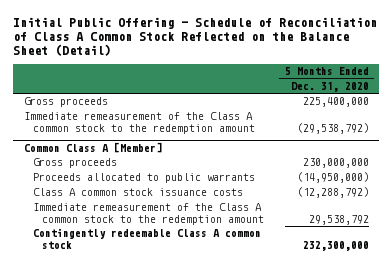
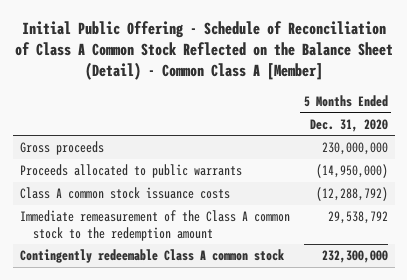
- Initial Public Offering - Schedule of Reconciliation of Class A Common Stock Reflected on the Balance Sheet (Detail)
+ Initial Public Offering - Schedule of Reconciliation of Class A Common Stock Reflected on the Balance Sheet (Detail) - Common Class A [Member]
- Gross proceeds | 225,400,000
- Immediate remeasurement of the Class A common stock to the redemption amount | (29,538,792)
- Common Class A [Member]

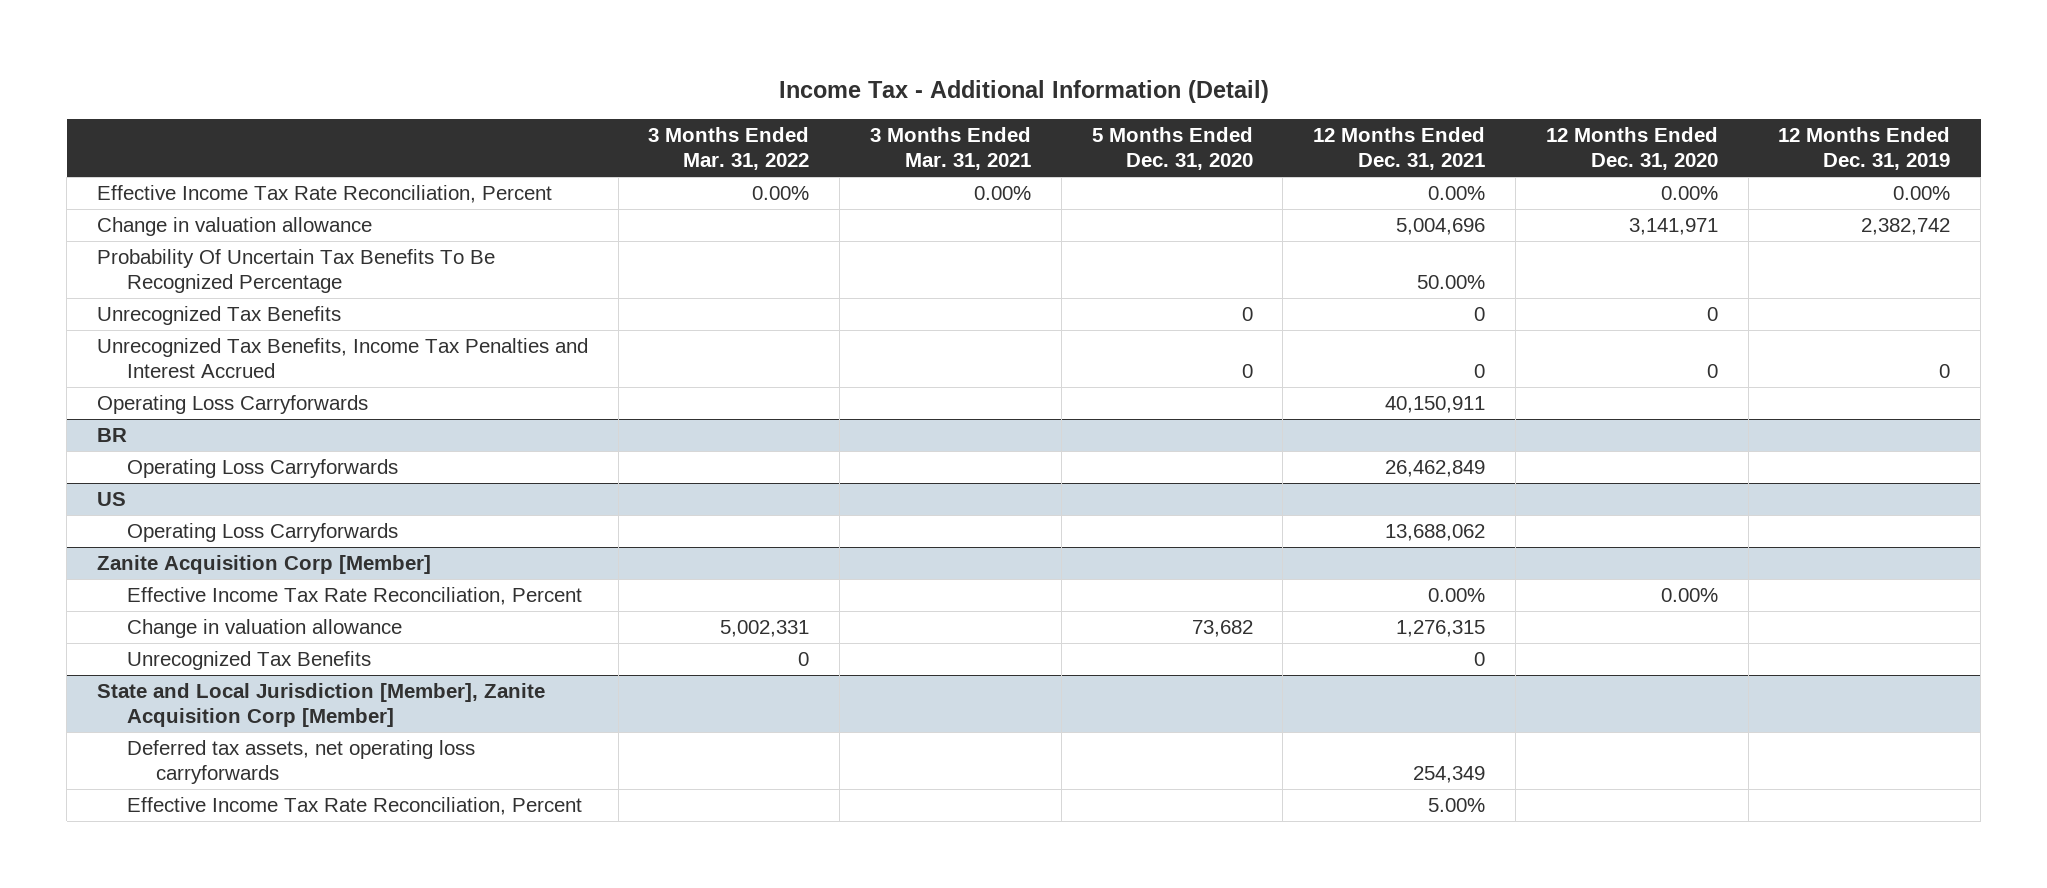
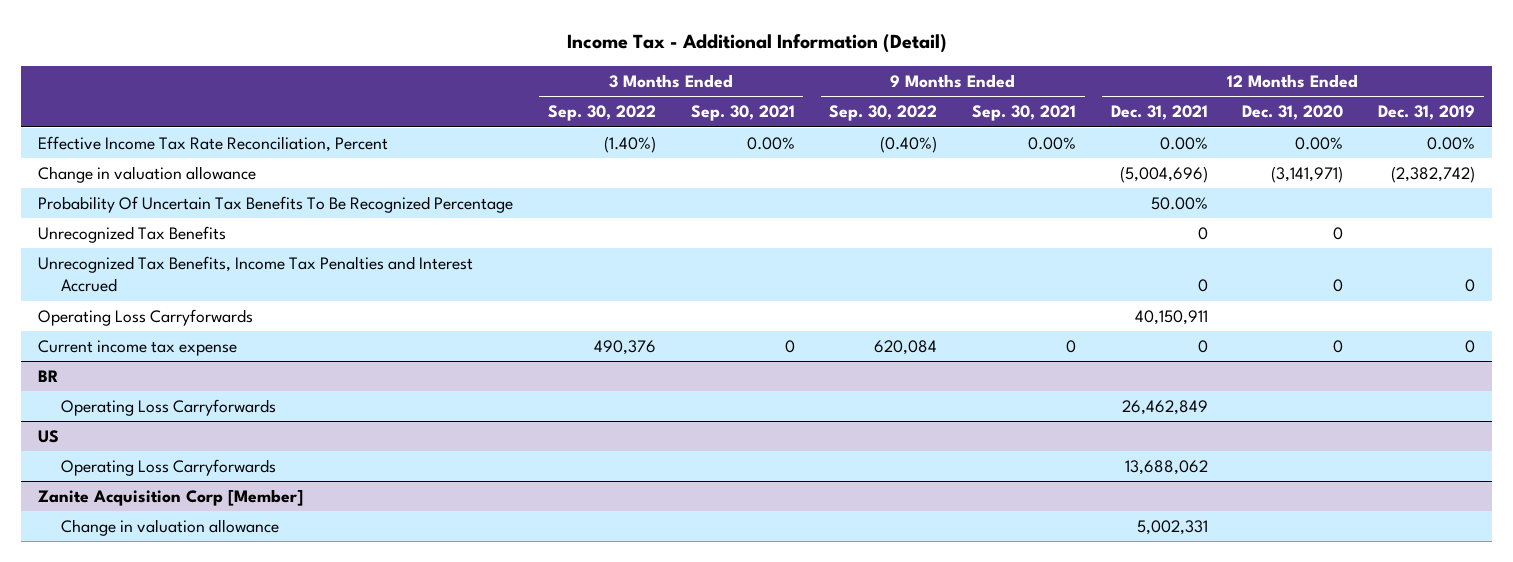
- | 3 Months Ended Mar. 31, 2022 | 3 Months Ended Mar. 31, 2021 | 5 Months Ended Dec. 31, 2020 | 12 Months Ended Dec. 31, 2021 | 12 Months Ended Dec. 31, 2020 | 12 Months Ended Dec. 31, 2019
+ | 3 Months Ended Sep. 30, 2022 | 3 Months Ended Sep. 30, 2021 | 9 Months Ended Sep. 30, 2022 | 9 Months Ended Sep. 30, 2021 | 12 Months Ended Dec. 31, 2021 | 12 Months Ended Dec. 31, 2020 | 12 Months Ended Dec. 31, 2019
- Change in valuation allowance | | | | 5,004,696 | 3,141,971 | 2,382,742
+ Change in valuation allowance | | | | | (5,004,696) | (3,141,971) | (2,382,742)
+ Current income tax expense | 490,376 | 0 | 620,084 | 0 | 0 | 0 | 0
@ Zanite Acquisition Corp [Member]
- Effective Income Tax Rate Reconciliation, Percent | | | | 0.00% | 0.00% |
- Change in valuation allowance | 5,002,331 | | 73,682 | 1,276,315 | |
- Unrecognized Tax Benefits | 0 | | | 0 | |
- State and Local Jurisdiction [Member], Zanite Acquisition Corp [Member]
- Deferred tax assets, net operating loss carryforwards | | | | 254,349 | |
- Effective Income Tax Rate Reconciliation, Percent | | | | 5.00% | |
@ Zanite Acquisition Corp [Member]
+ Change in valuation allowance | | | | | 5,002,331 | |

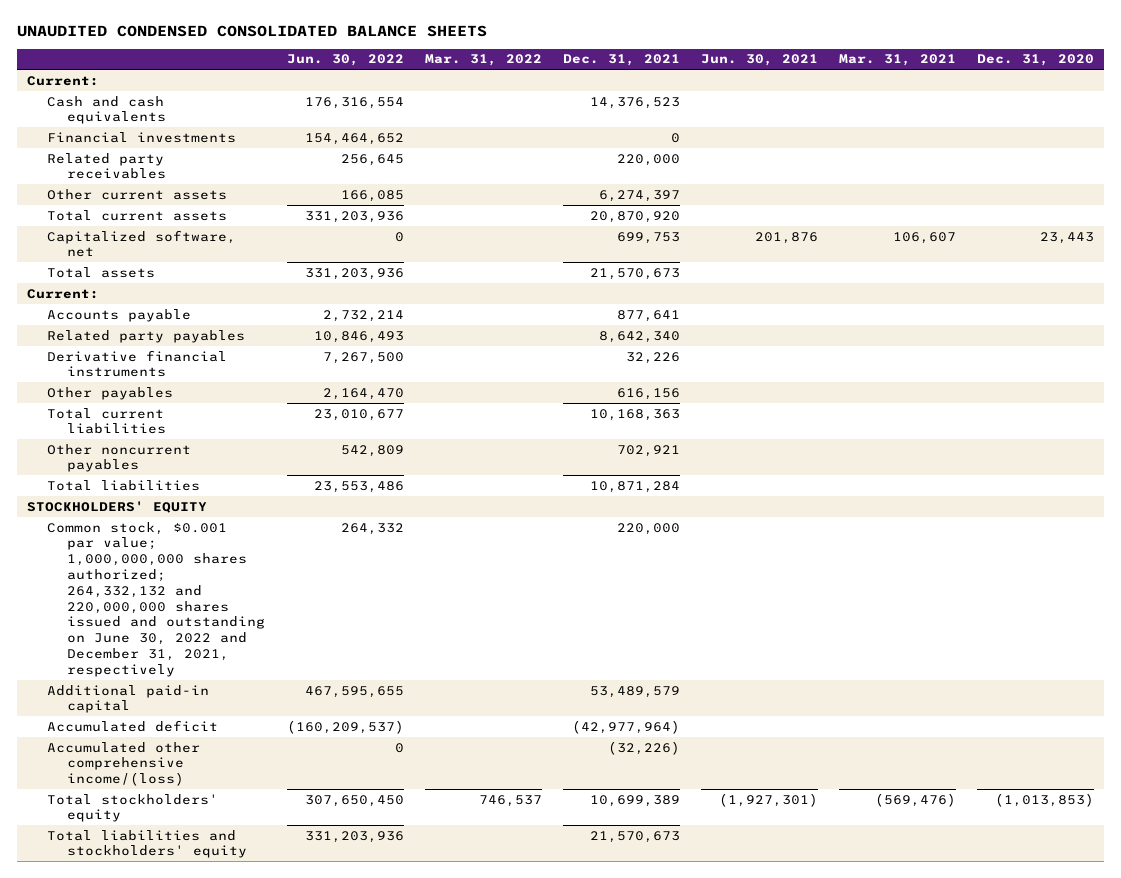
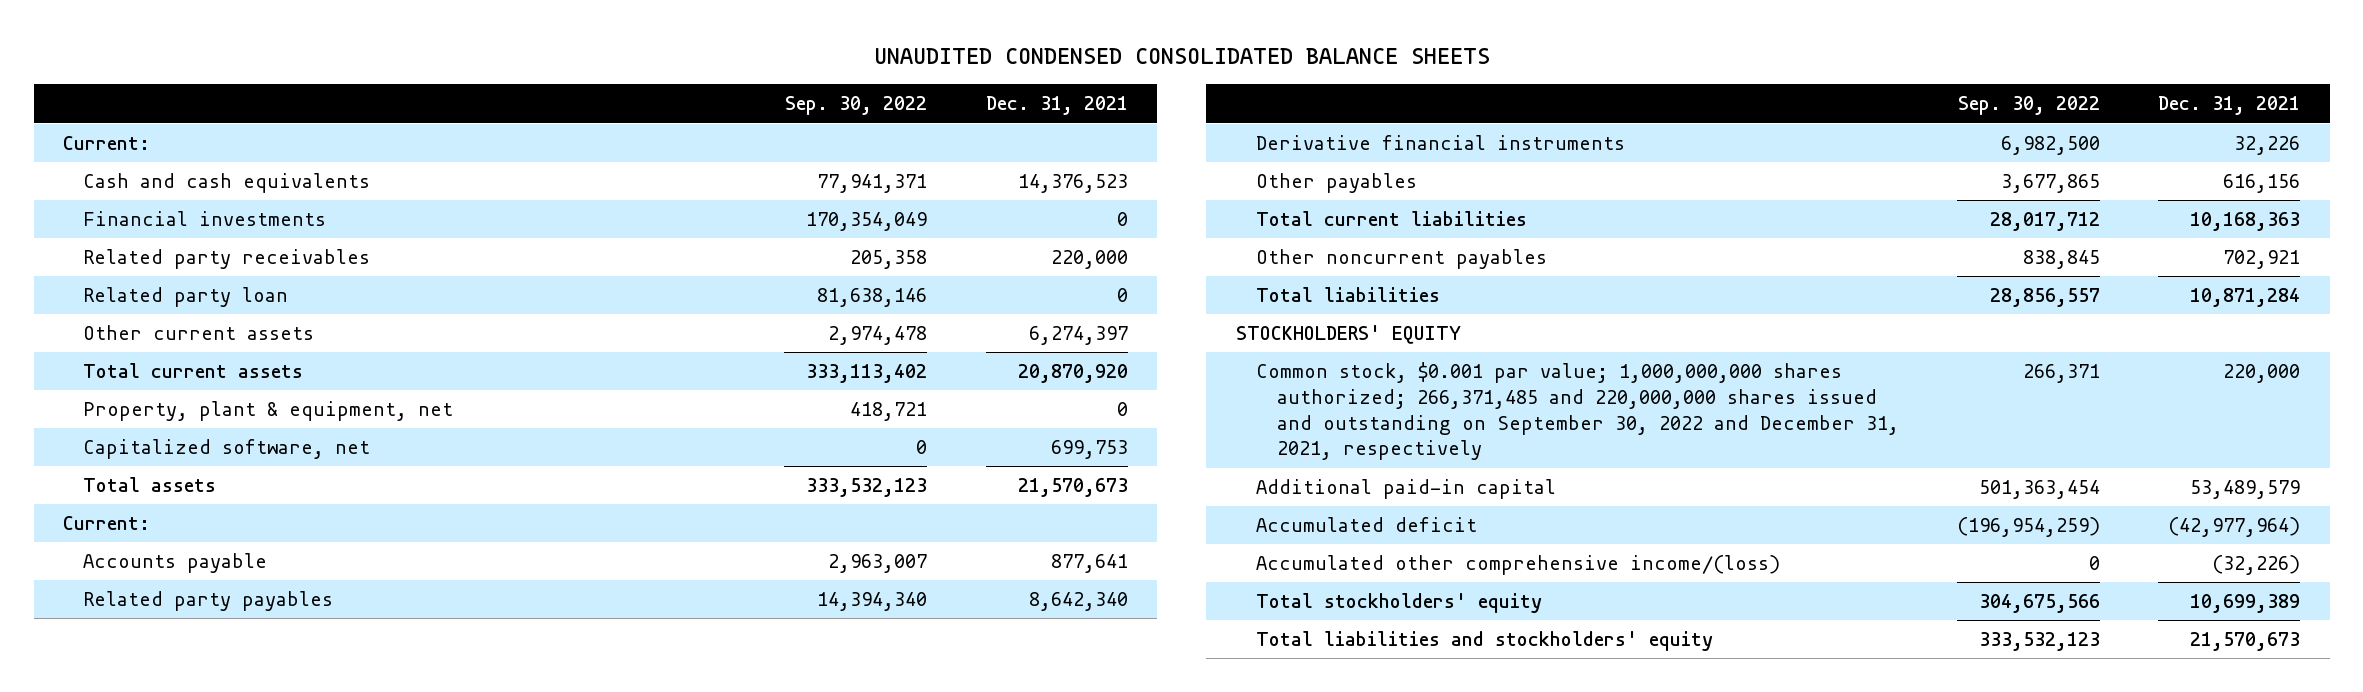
- | Jun. 30, 2022 | Mar. 31, 2022 | Dec. 31, 2021 | Jun. 30, 2021 | Mar. 31, 2021 | Dec. 31, 2020
+ | Sep. 30, 2022 | Dec. 31, 2021
+ Related party loan | 81,638,146 | 0
+ Property, plant & equipment, net | 418,721 | 0
- Common stock, $0.001 par value; 1,000,000,000 shares authorized; 264,332,132 and 220,000,000 shares issued and outstanding on June 30, 2022 and December 31, 2021, respectively | 264,332 | | 220,000 | | |
+ Common stock, $0.001 par value; 1,000,000,000 shares authorized; 266,371,485 and 220,000,000 shares issued and outstanding on September 30, 2022 and December 31, 2021, respectively | 266,371 | 220,000

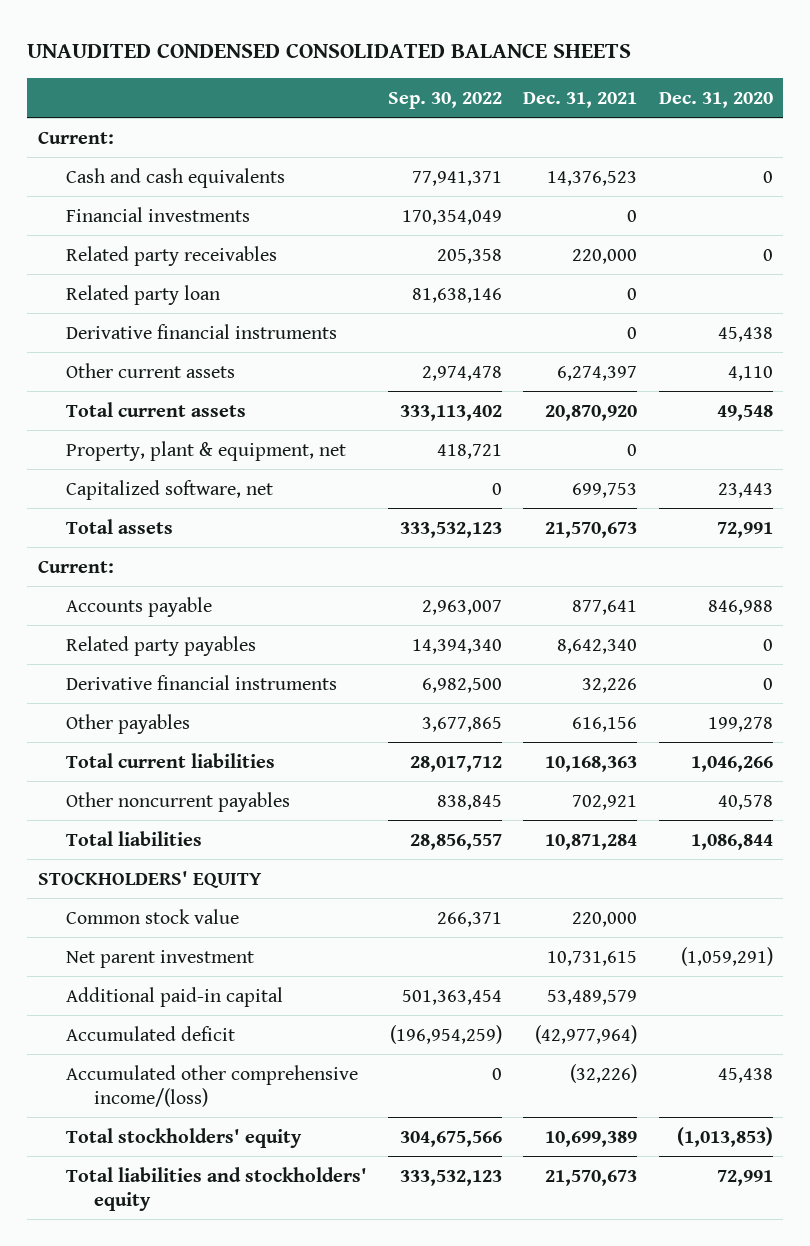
- | Sep. 30, 2022 | Dec. 31, 2021
+ | Sep. 30, 2022 | Dec. 31, 2021 | Dec. 31, 2020
+ Derivative financial instruments | | 0 | 45,438
- Common stock, $0.001 par value; 1,000,000,000 shares authorized; 266,371,485 and 220,000,000 shares issued and outstanding on September 30, 2022 and December 31, 2021, respectively | 266,371 | 220,000
+ Common stock value | 266,371 | 220,000 |
+ Net parent investment | | 10,731,615 | (1,059,291)

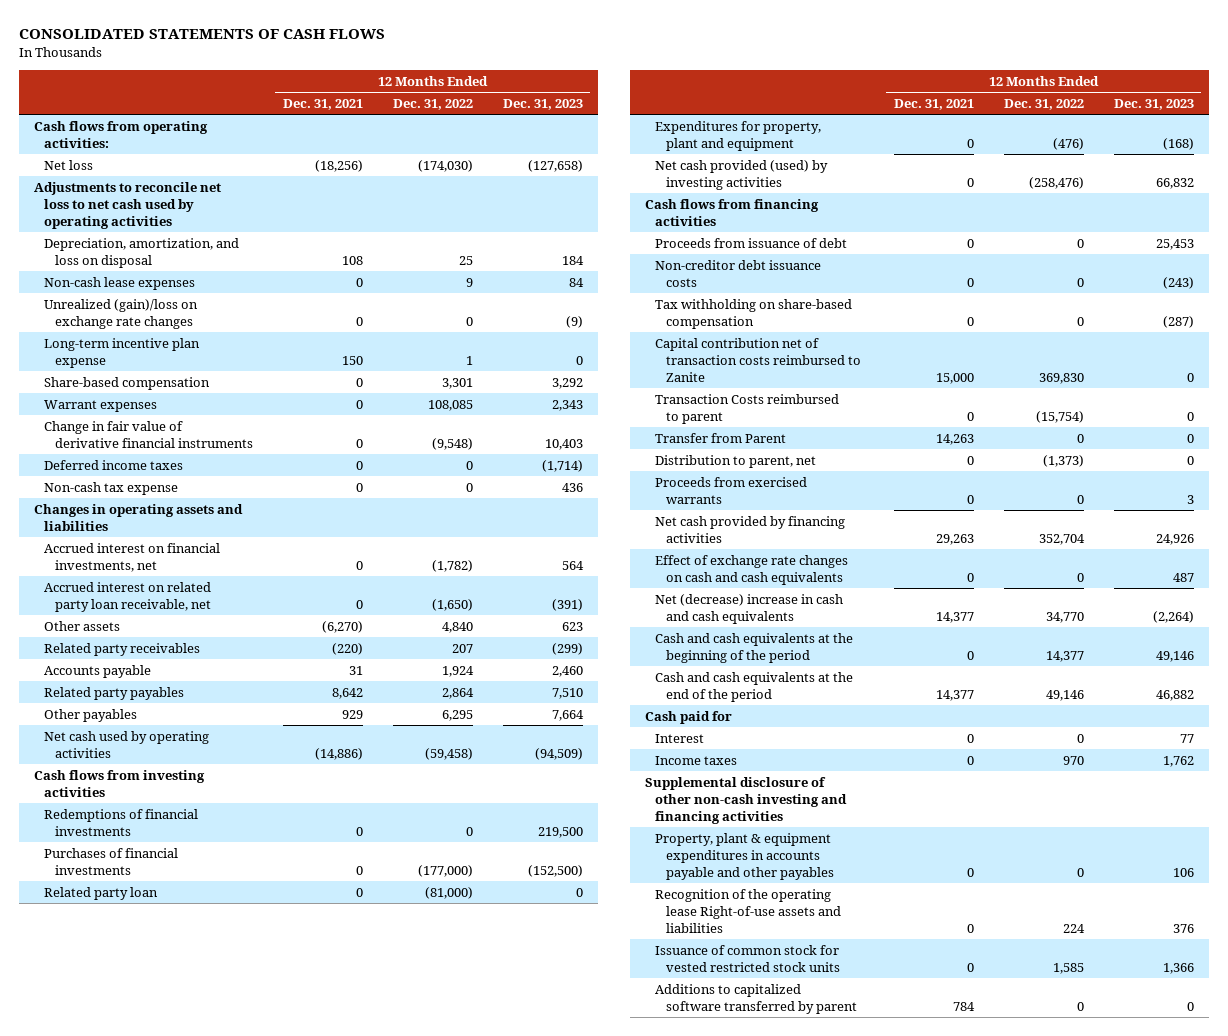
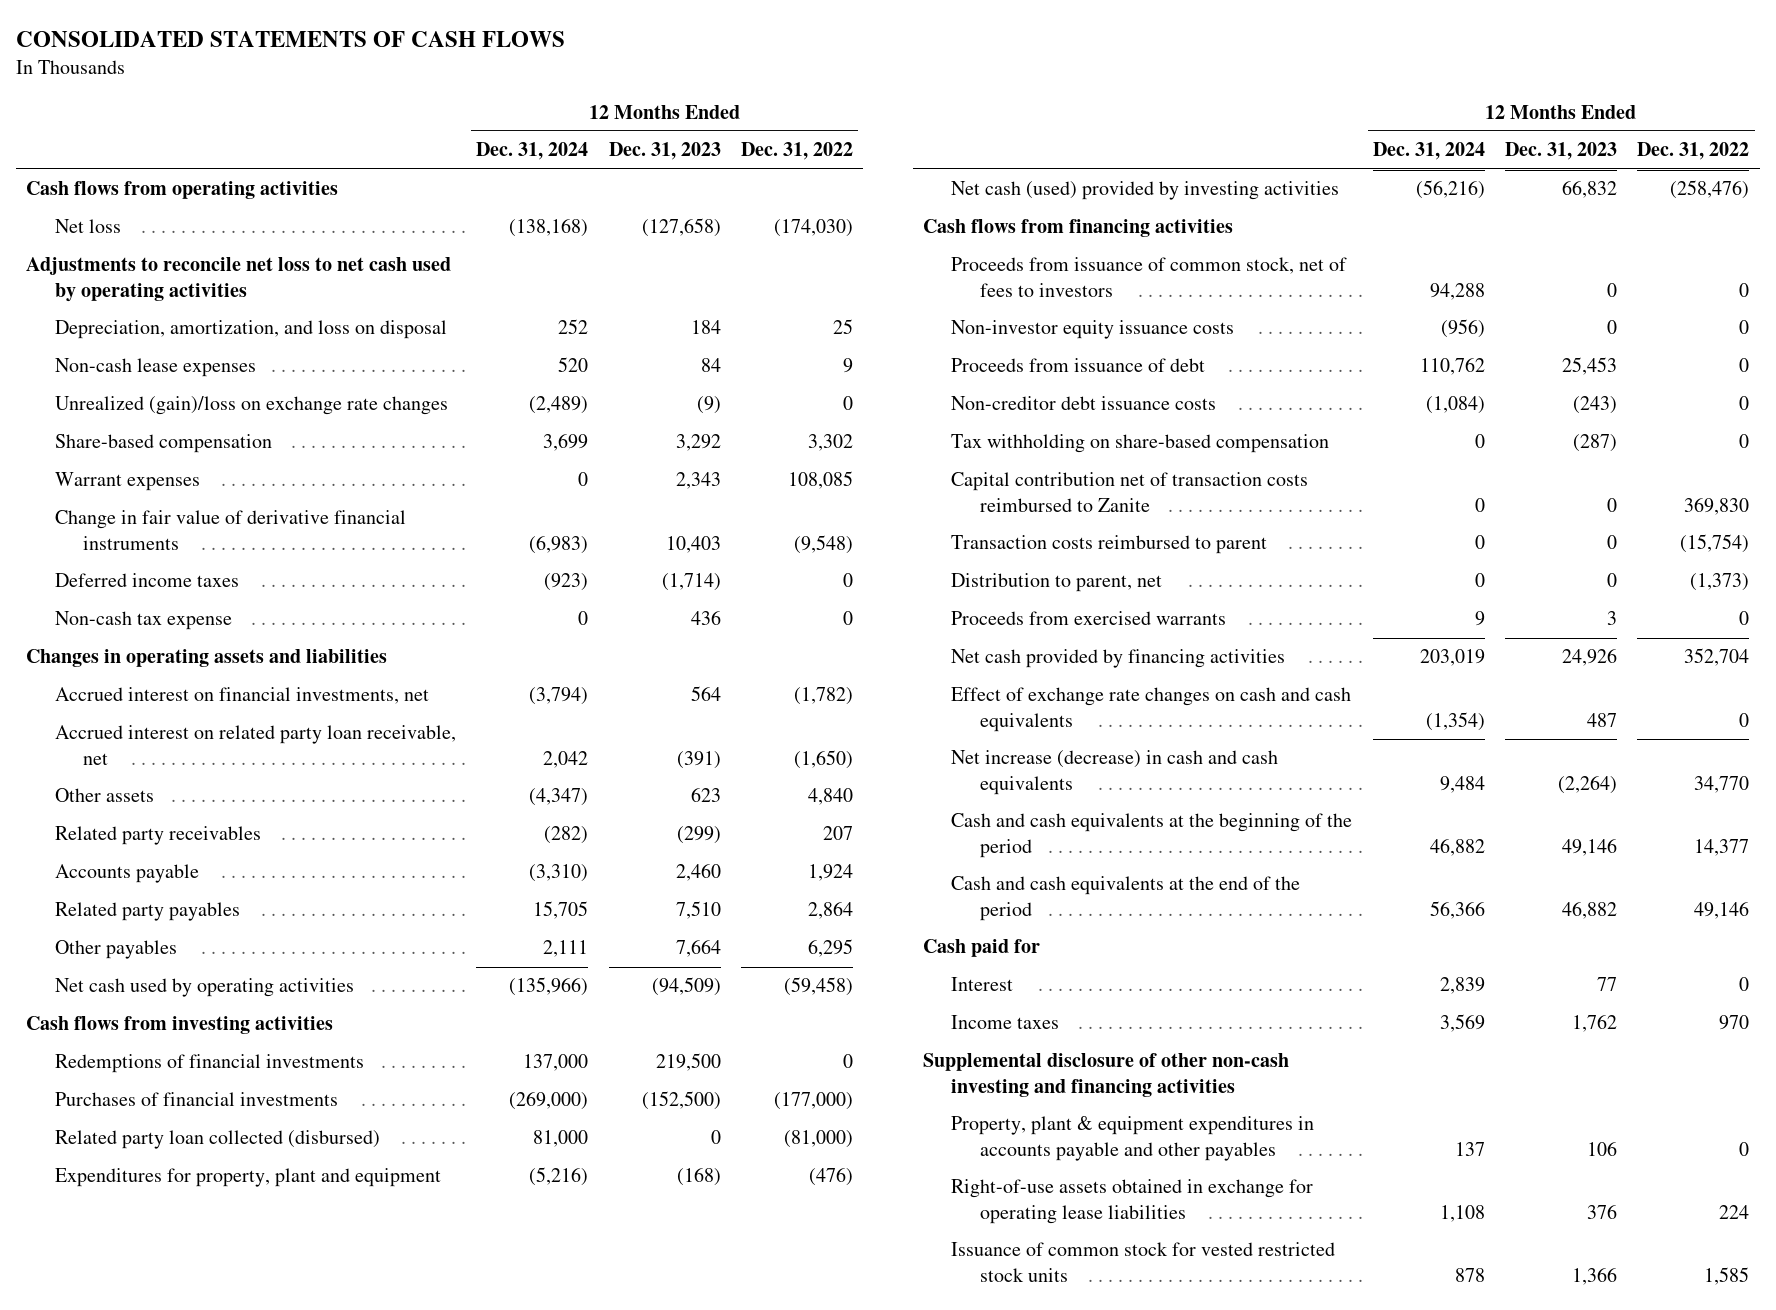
- | 12 Months Ended Dec. 31, 2021 | 12 Months Ended Dec. 31, 2022 | 12 Months Ended Dec. 31, 2023
+ | 12 Months Ended Dec. 31, 2024 | 12 Months Ended Dec. 31, 2023 | 12 Months Ended Dec. 31, 2022
- Cash flows from operating activities:
+ Cash flows from operating activities
- Long-term incentive plan expense | 150 | 1 | 0
- Share-based compensation | 0 | 3,301 | 3,292
+ Share-based compensation | 3,699 | 3,292 | 3,302
- Related party loan | 0 | (81,000) | 0
+ Related party loan collected (disbursed) | 81,000 | 0 | (81,000)
- Net cash provided (used) by investing activities | 0 | (258,476) | 66,832
+ Net cash (used) provided by investing activities | (56,216) | 66,832 | (258,476)
+ Proceeds from issuance of common stock, net of fees to investors | 94,288 | 0 | 0
+ Non-investor equity issuance costs | (956) | 0 | 0
- Transaction Costs reimbursed to parent | 0 | (15,754) | 0
- Transfer from Parent | 14,263 | 0 | 0
+ Transaction costs reimbursed to parent | 0 | 0 | (15,754)
- Net (decrease) increase in cash and cash equivalents | 14,377 | 34,770 | (2,264)
+ Net increase (decrease) in cash and cash equivalents | 9,484 | (2,264) | 34,770
- Recognition of the operating lease Right-of-use assets and liabilities | 0 | 224 | 376
+ Right-of-use assets obtained in exchange for operating lease liabilities | 1,108 | 376 | 224
- Additions to capitalized software transferred by parent | 784 | 0 | 0

